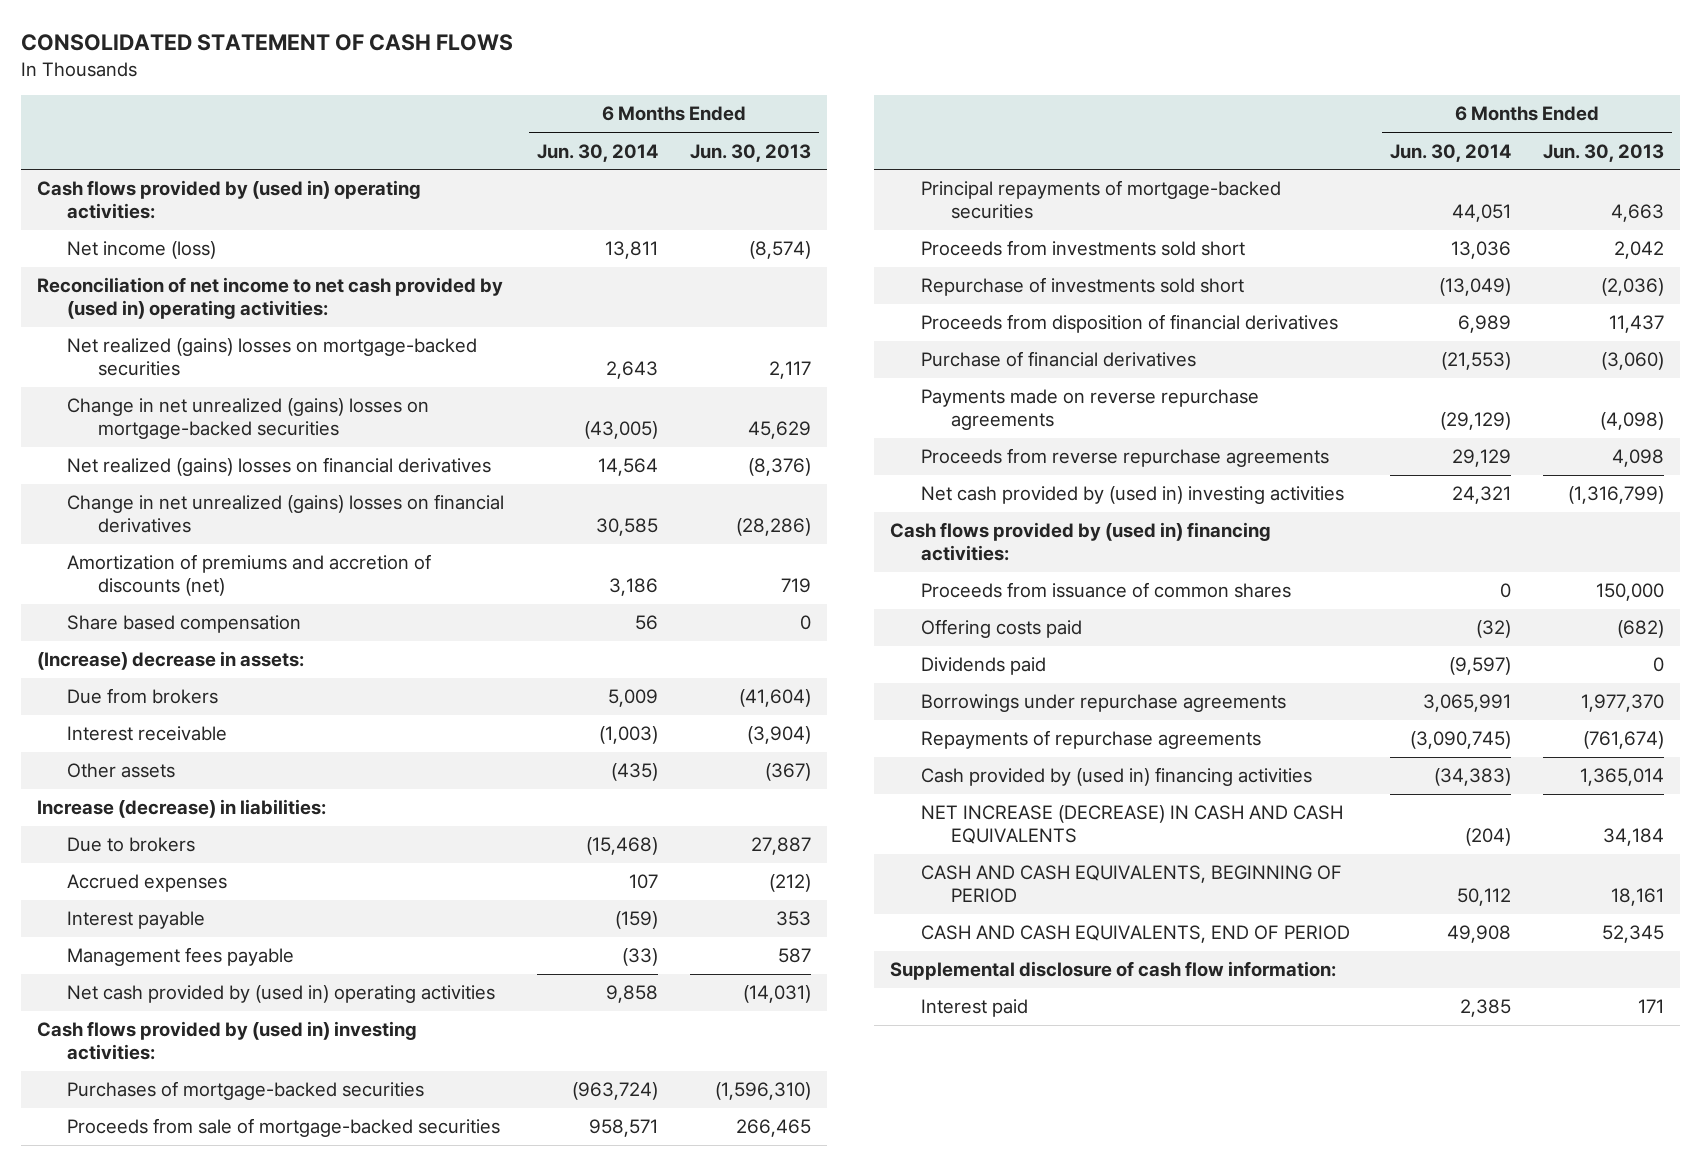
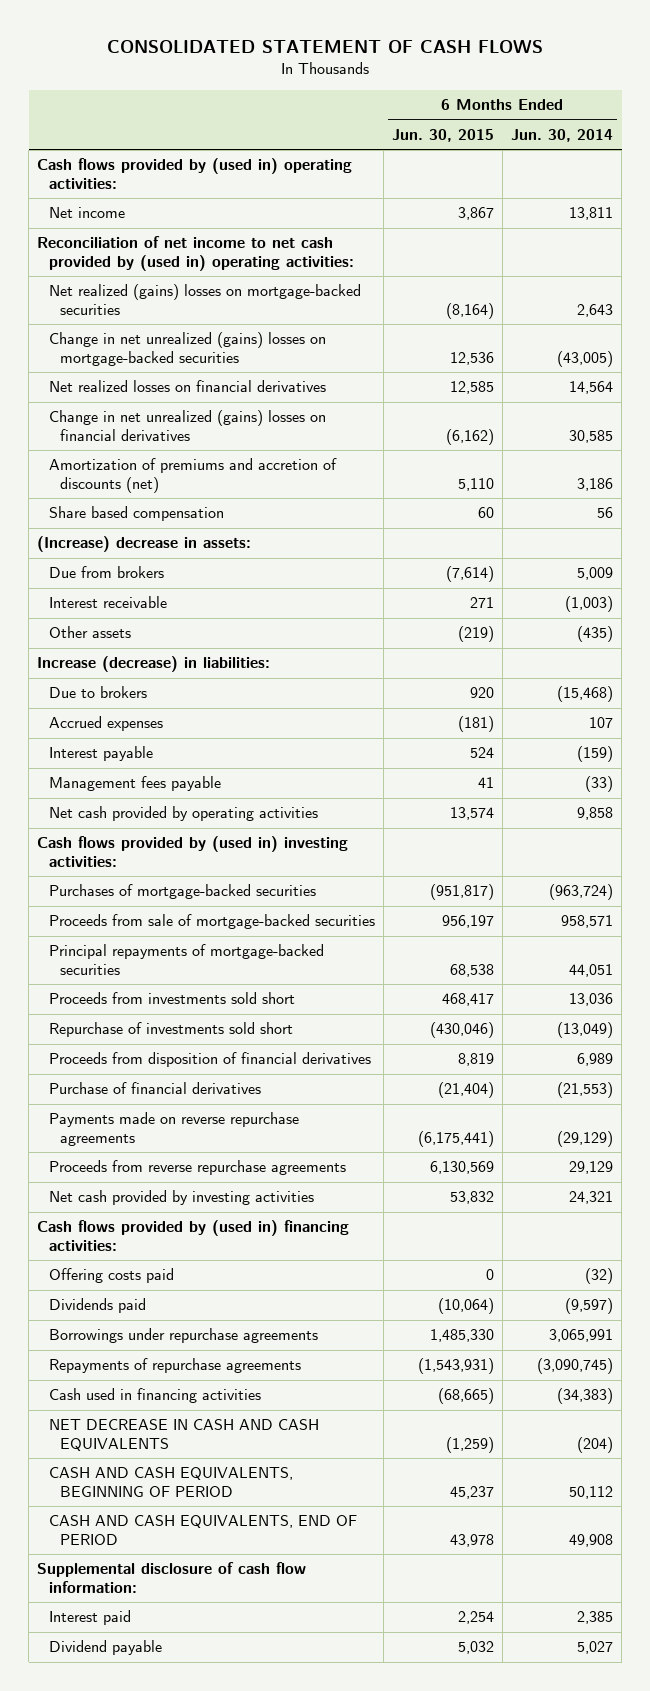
- | 6 Months Ended Jun. 30, 2014 | 6 Months Ended Jun. 30, 2013
+ | 6 Months Ended Jun. 30, 2015 | 6 Months Ended Jun. 30, 2014
- Net income (loss) | 13,811 | (8,574)
+ Net income | 3,867 | 13,811
- Net realized (gains) losses on financial derivatives | 14,564 | (8,376)
+ Net realized losses on financial derivatives | 12,585 | 14,564
- Net cash provided by (used in) operating activities | 9,858 | (14,031)
+ Net cash provided by operating activities | 13,574 | 9,858
- Net cash provided by (used in) investing activities | 24,321 | (1,316,799)
+ Net cash provided by investing activities | 53,832 | 24,321
- Proceeds from issuance of common shares | 0 | 150,000
- Cash provided by (used in) financing activities | (34,383) | 1,365,014
- NET INCREASE (DECREASE) IN CASH AND CASH EQUIVALENTS | (204) | 34,184
+ Cash used in financing activities | (68,665) | (34,383)
+ NET DECREASE IN CASH AND CASH EQUIVALENTS | (1,259) | (204)
+ Dividend payable | 5,032 | 5,027

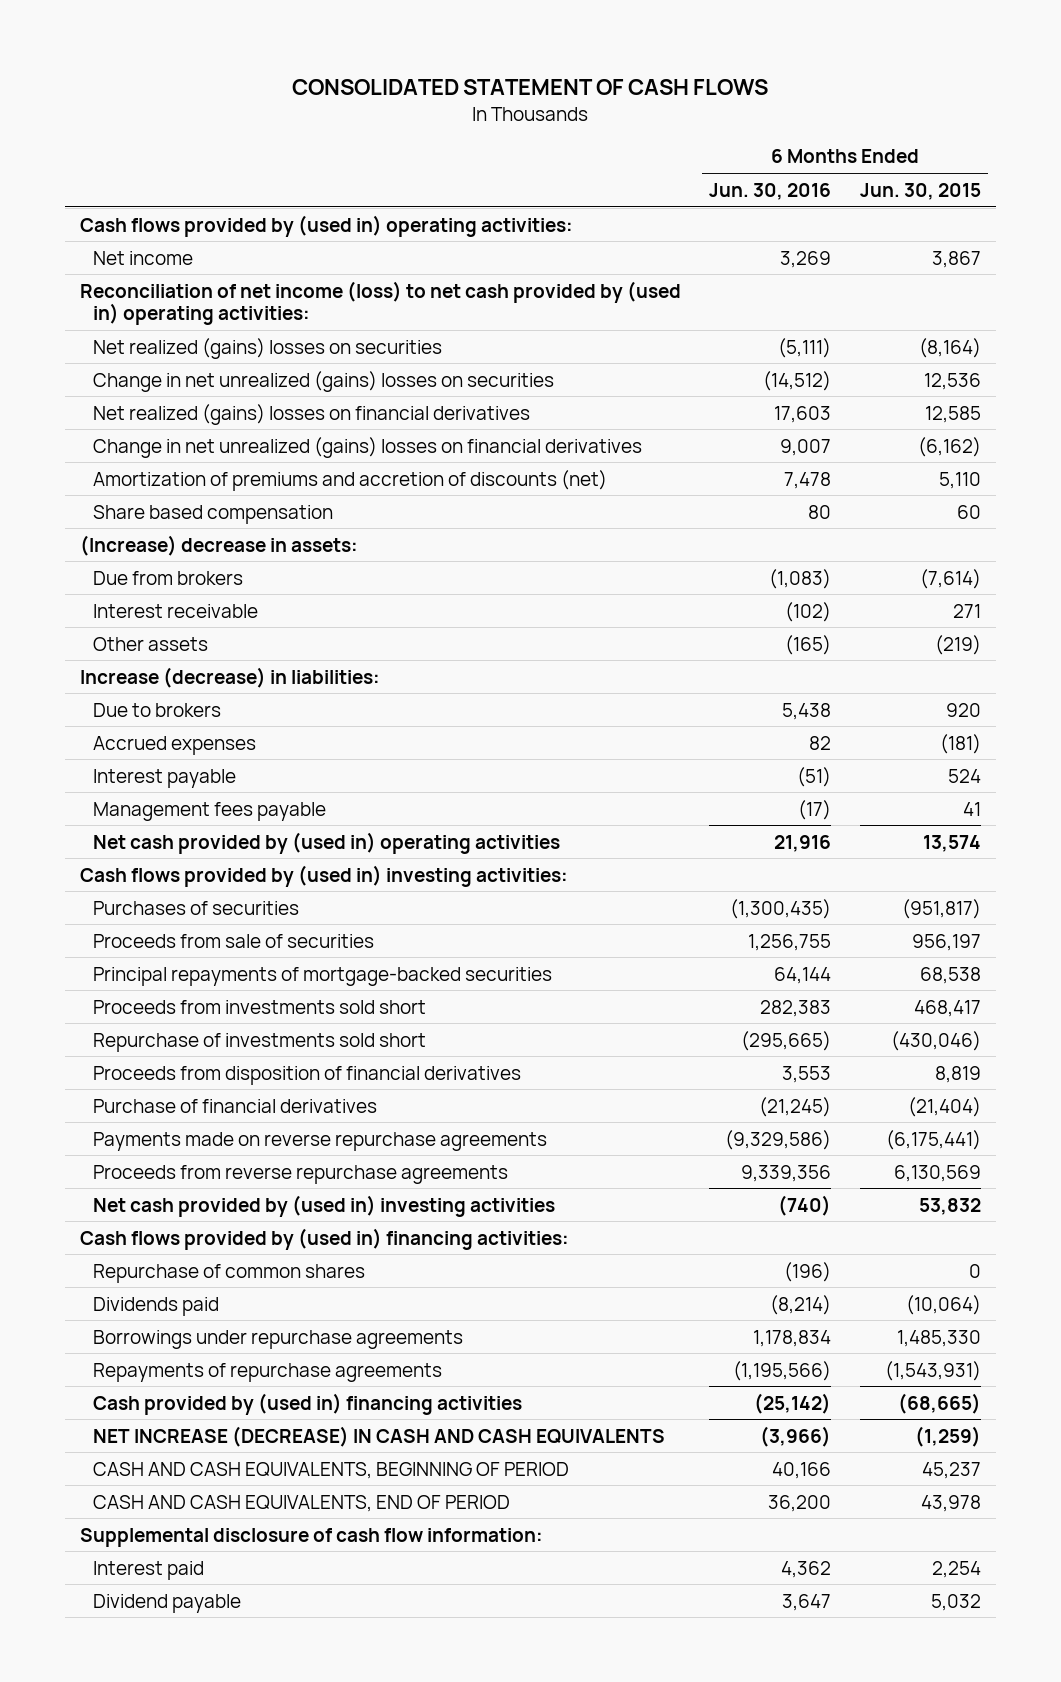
- | 6 Months Ended Jun. 30, 2015 | 6 Months Ended Jun. 30, 2014
+ | 6 Months Ended Jun. 30, 2016 | 6 Months Ended Jun. 30, 2015
- Reconciliation of net income to net cash provided by (used in) operating activities:
- Net realized (gains) losses on mortgage-backed securities | (8,164) | 2,643
- Change in net unrealized (gains) losses on mortgage-backed securities | 12,536 | (43,005)
- Net realized losses on financial derivatives | 12,585 | 14,564
+ Reconciliation of net income (loss) to net cash provided by (used in) operating activities:
+ Net realized (gains) losses on securities | (5,111) | (8,164)
+ Change in net unrealized (gains) losses on securities | (14,512) | 12,536
+ Net realized (gains) losses on financial derivatives | 17,603 | 12,585
- Net cash provided by operating activities | 13,574 | 9,858
+ Net cash provided by (used in) operating activities | 21,916 | 13,574
- Purchases of mortgage-backed securities | (951,817) | (963,724)
- Proceeds from sale of mortgage-backed securities | 956,197 | 958,571
+ Purchases of securities | (1,300,435) | (951,817)
+ Proceeds from sale of securities | 1,256,755 | 956,197
- Net cash provided by investing activities | 53,832 | 24,321
+ Net cash provided by (used in) investing activities | (740) | 53,832
- Offering costs paid | 0 | (32)
+ Repurchase of common shares | (196) | 0
- Cash used in financing activities | (68,665) | (34,383)
- NET DECREASE IN CASH AND CASH EQUIVALENTS | (1,259) | (204)
+ Cash provided by (used in) financing activities | (25,142) | (68,665)
+ NET INCREASE (DECREASE) IN CASH AND CASH EQUIVALENTS | (3,966) | (1,259)

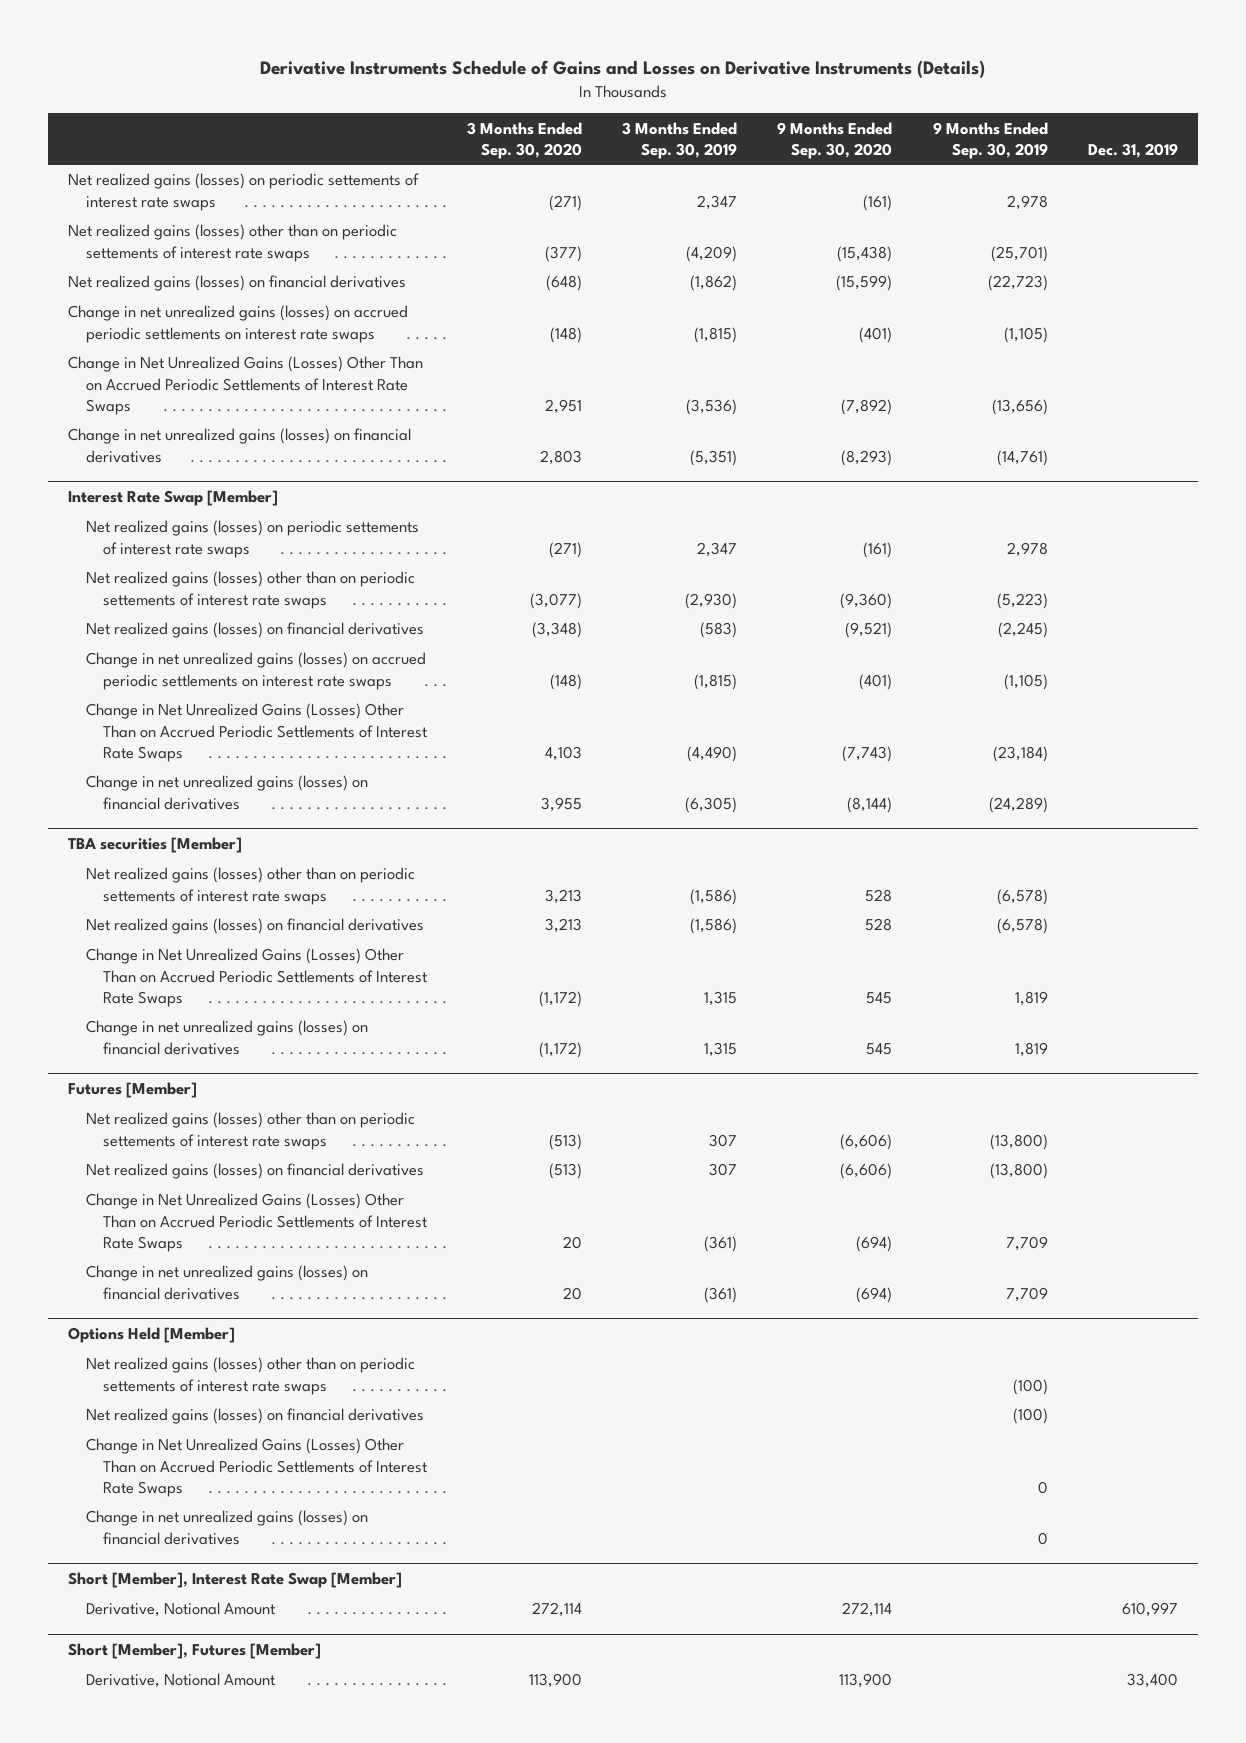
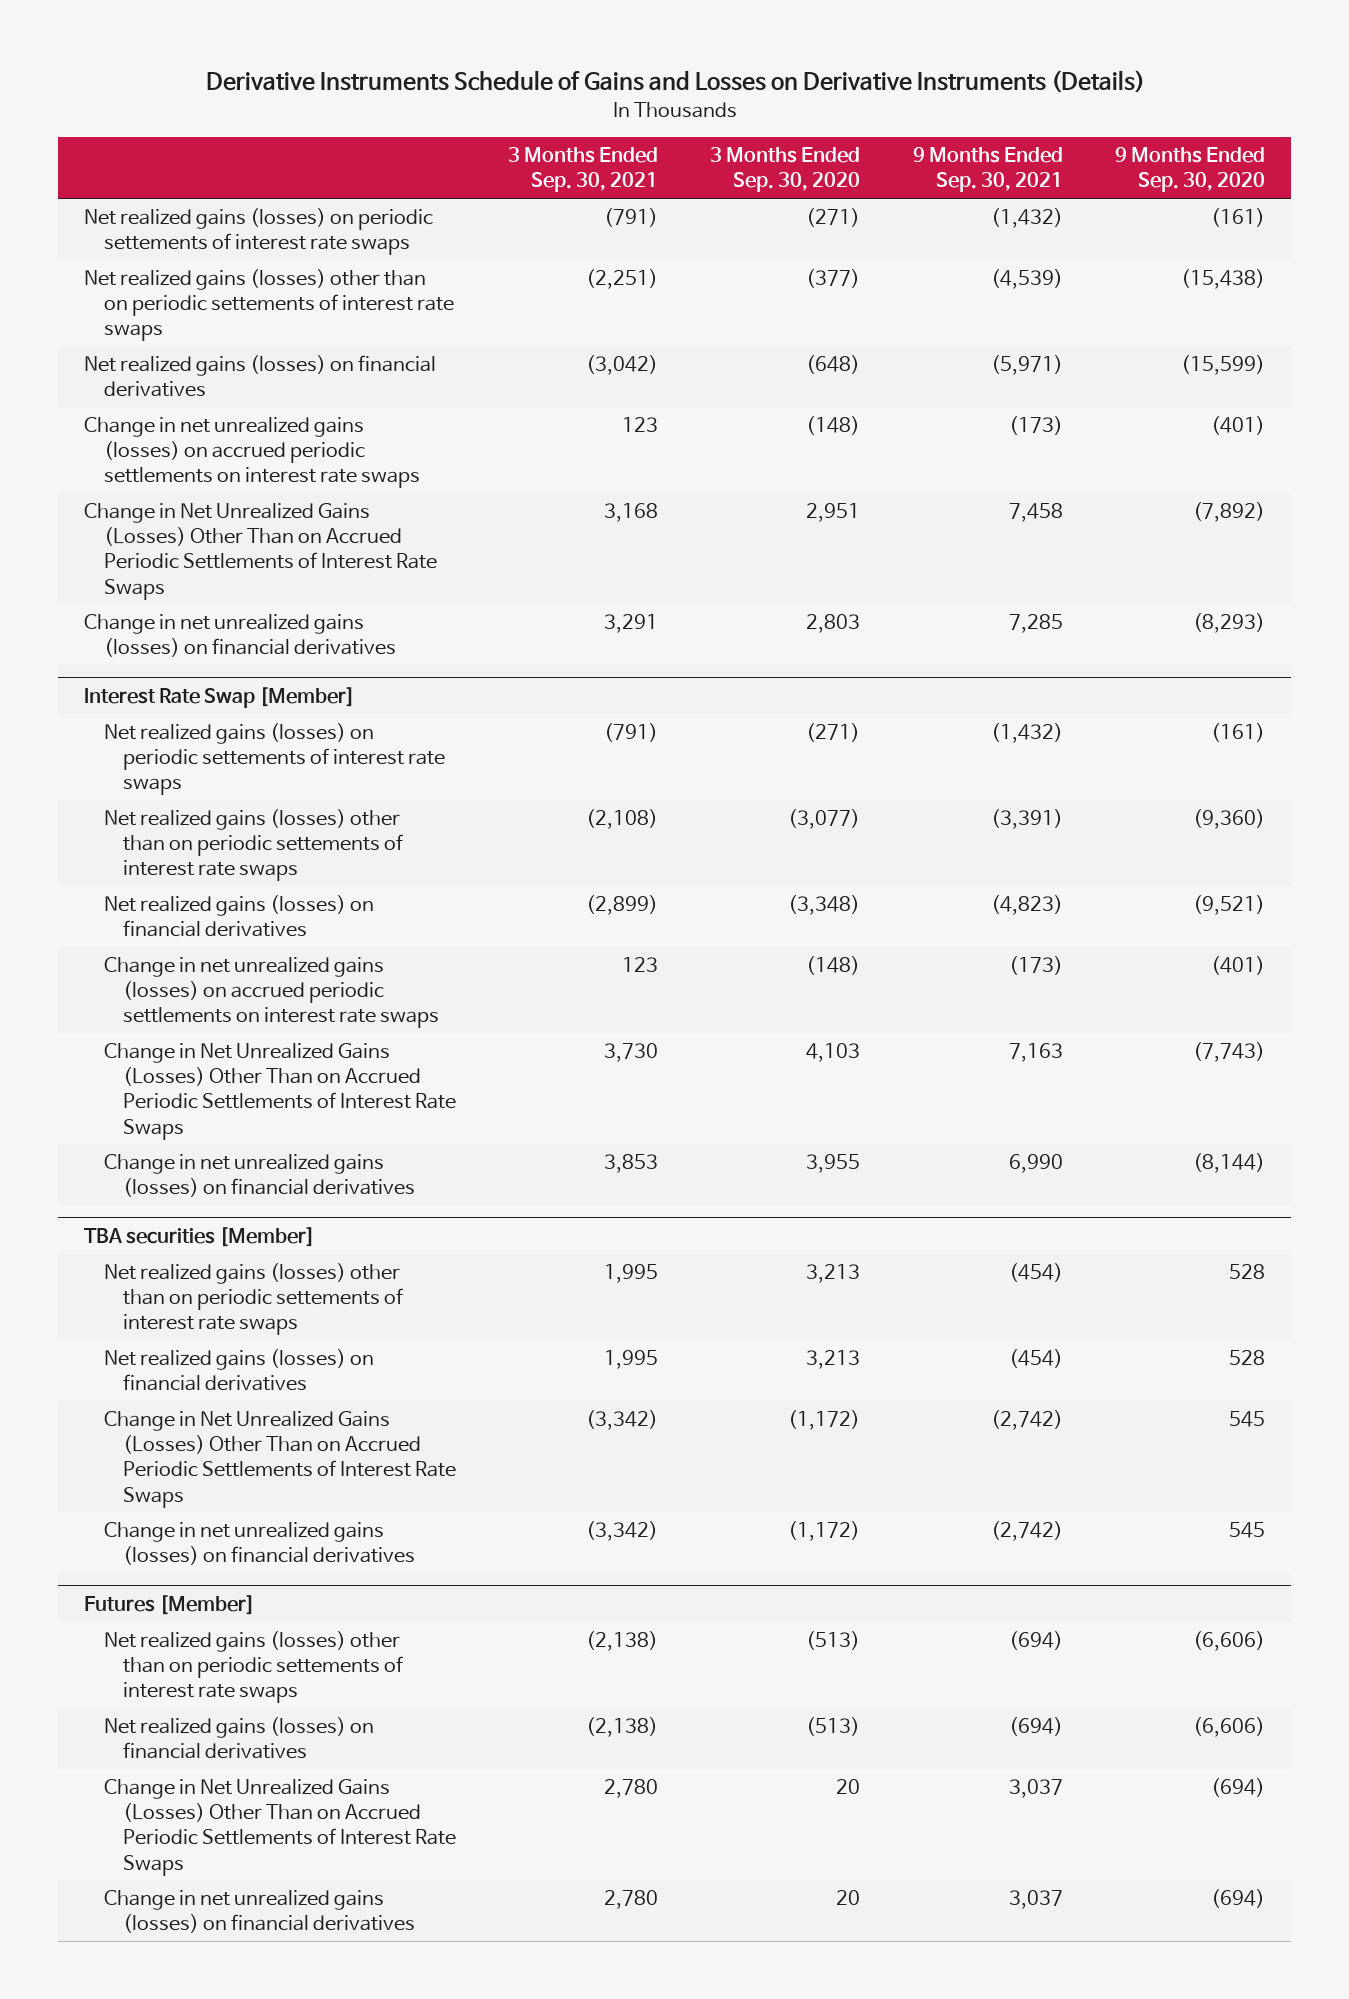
- | 3 Months Ended Sep. 30, 2020 | 3 Months Ended Sep. 30, 2019 | 9 Months Ended Sep. 30, 2020 | 9 Months Ended Sep. 30, 2019 | Dec. 31, 2019
+ | 3 Months Ended Sep. 30, 2021 | 3 Months Ended Sep. 30, 2020 | 9 Months Ended Sep. 30, 2021 | 9 Months Ended Sep. 30, 2020
- Options Held [Member]
- Net realized gains (losses) other than on periodic settements of interest rate swaps | | | | (100) |
- Net realized gains (losses) on financial derivatives | | | | (100) |
- Change in Net Unrealized Gains (Losses) Other Than on Accrued Periodic Settlements of Interest Rate Swaps | | | | 0 |
- Change in net unrealized gains (losses) on financial derivatives | | | | 0 |
- Short [Member], Interest Rate Swap [Member]
- Derivative, Notional Amount | 272,114 | | 272,114 | | 610,997
- Short [Member], Futures [Member]
- Derivative, Notional Amount | 113,900 | | 113,900 | | 33,400

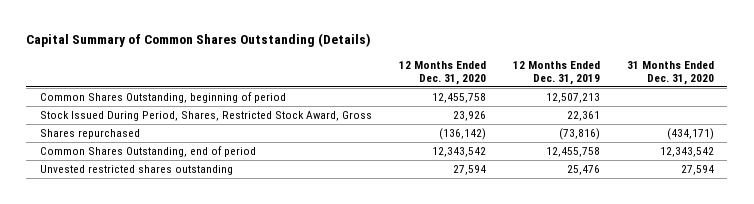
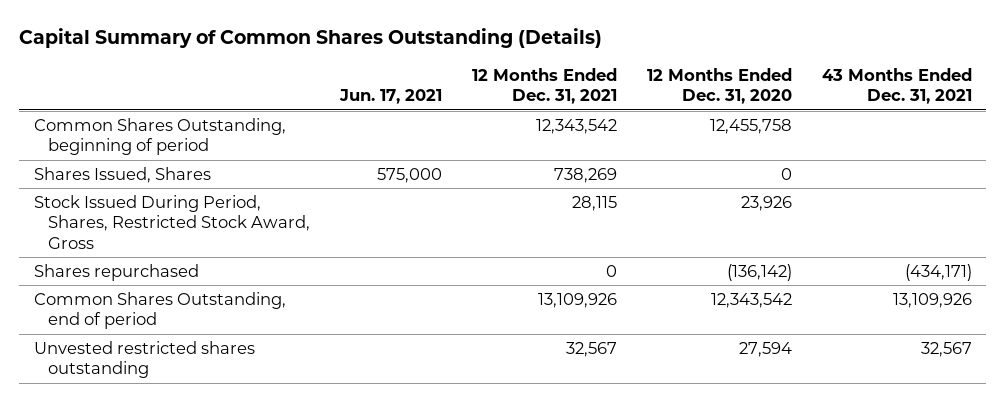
- | 12 Months Ended Dec. 31, 2020 | 12 Months Ended Dec. 31, 2019 | 31 Months Ended Dec. 31, 2020
+ | Jun. 17, 2021 | 12 Months Ended Dec. 31, 2021 | 12 Months Ended Dec. 31, 2020 | 43 Months Ended Dec. 31, 2021
+ Shares Issued, Shares | 575,000 | 738,269 | 0 |

